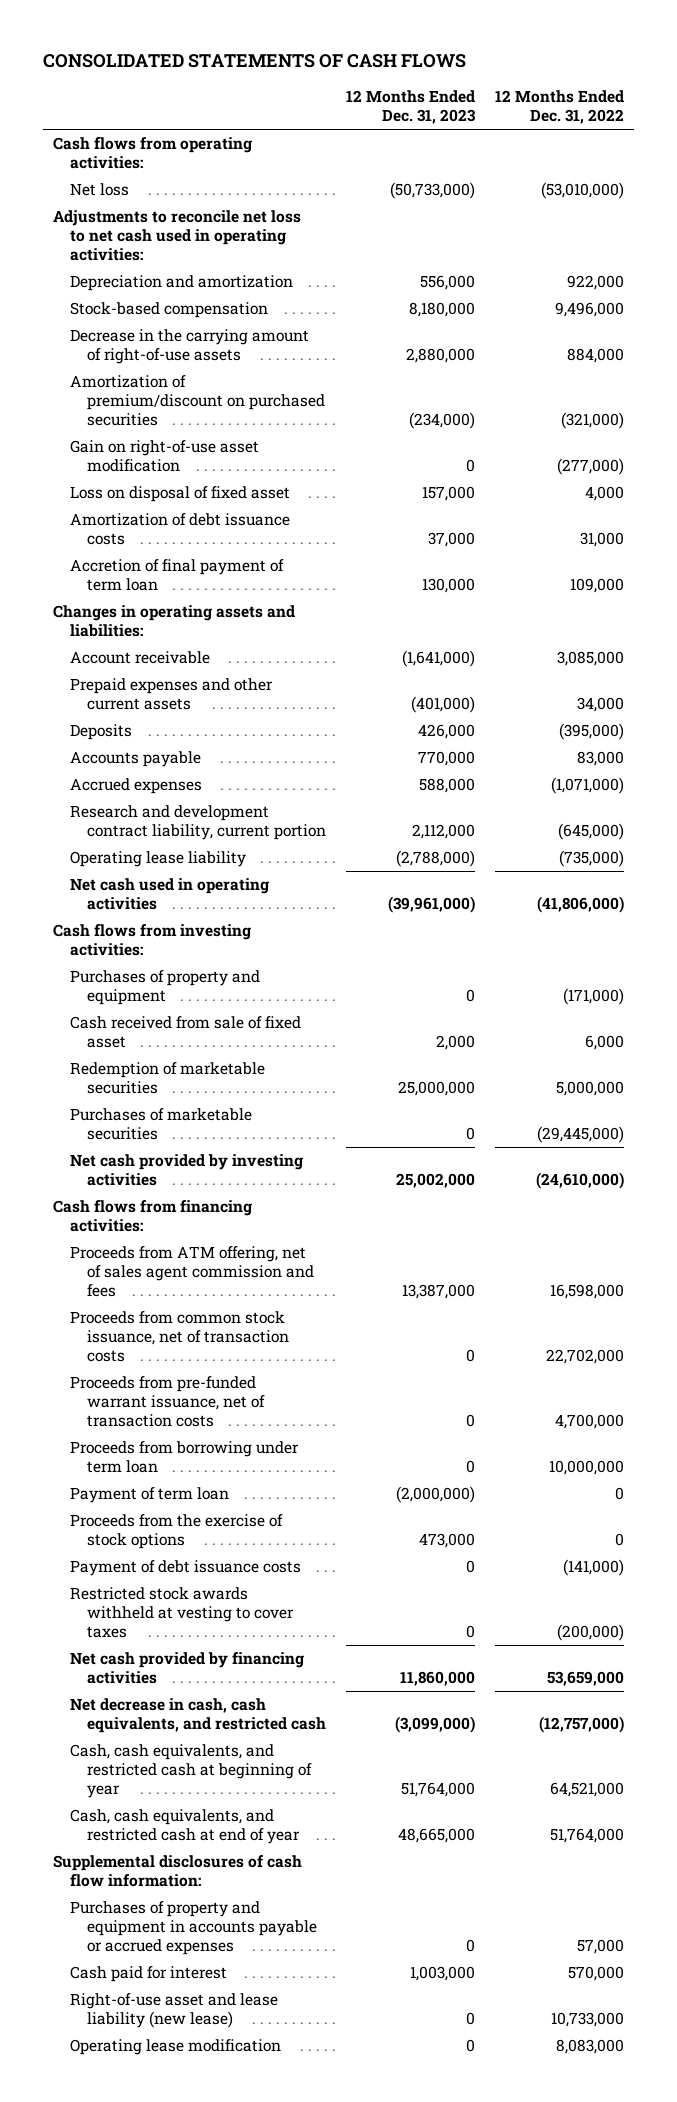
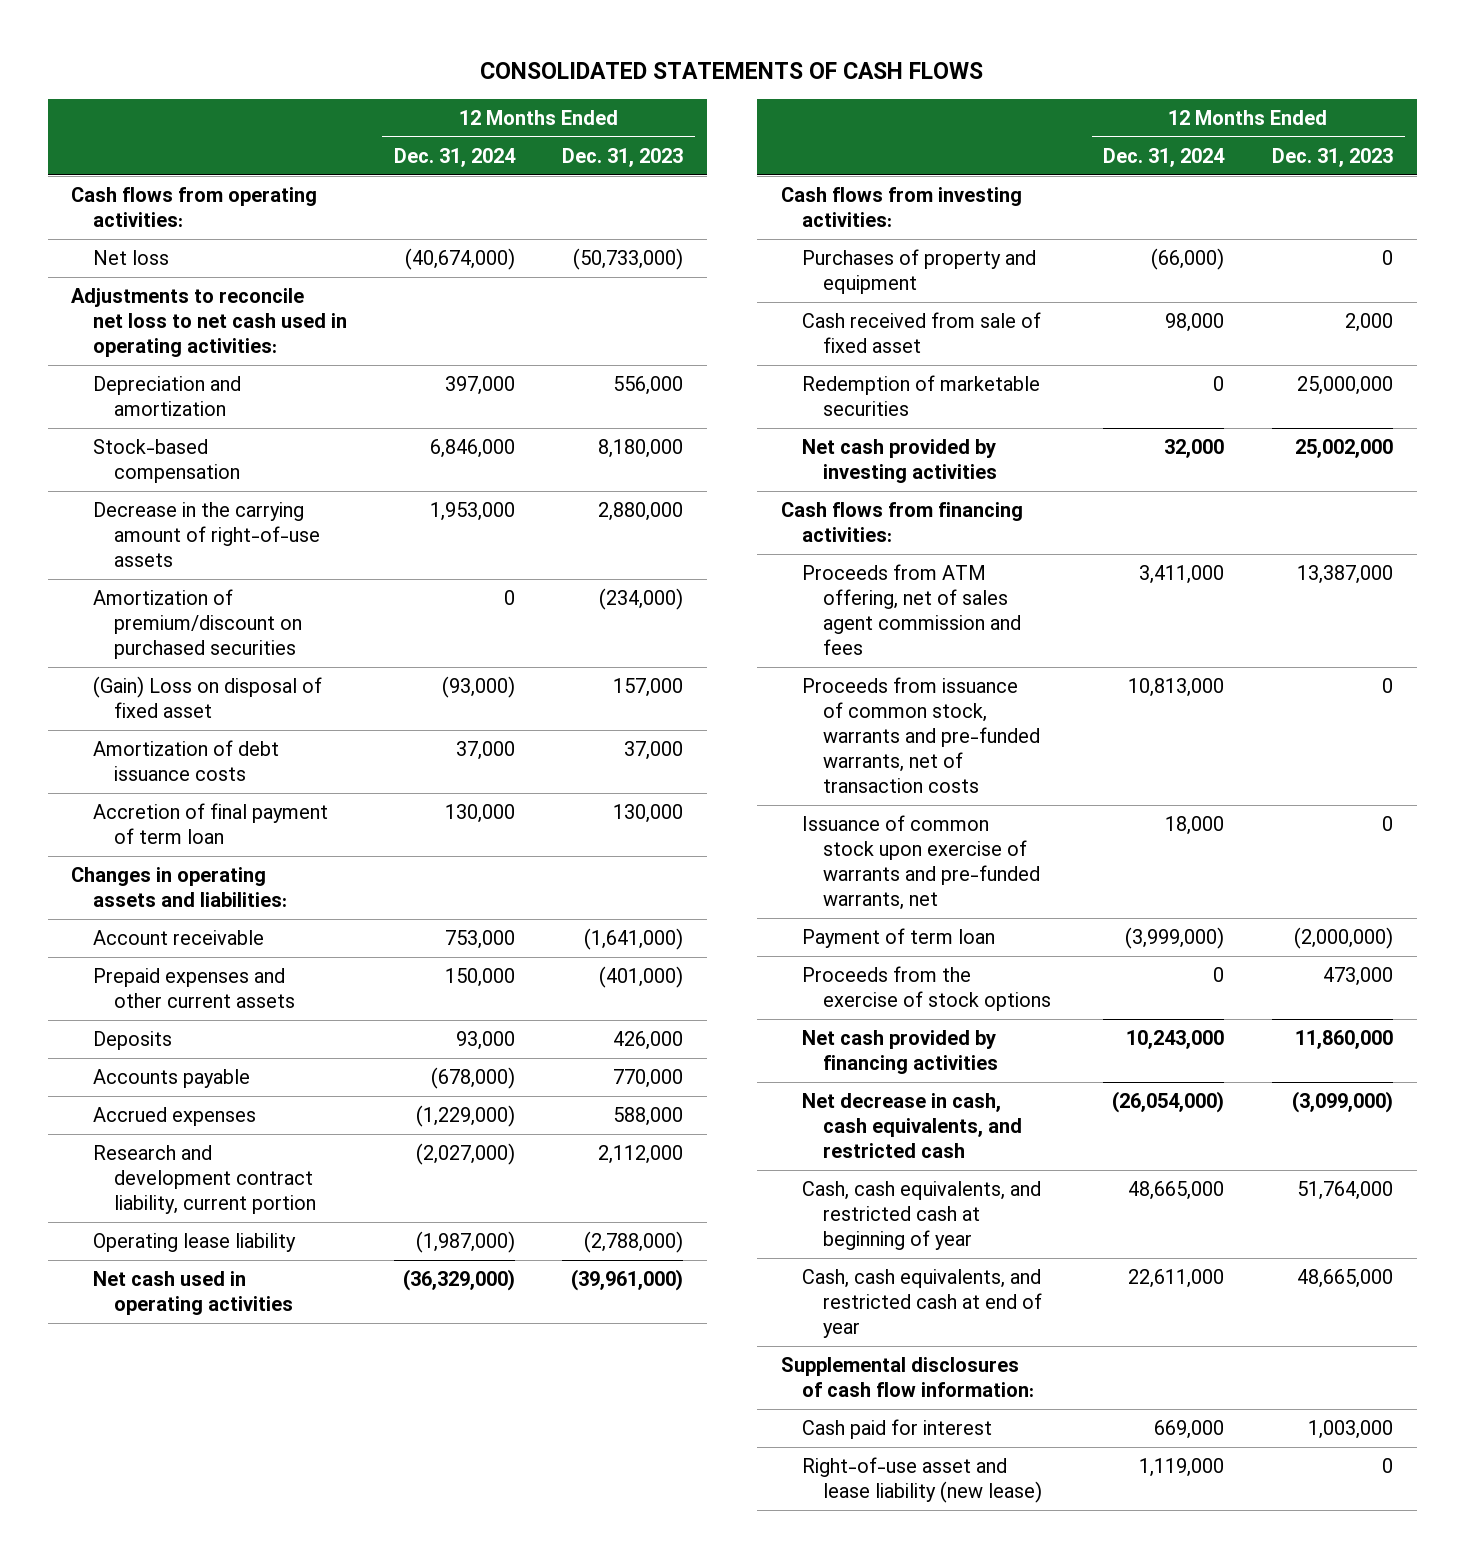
- | 12 Months Ended Dec. 31, 2023 | 12 Months Ended Dec. 31, 2022
+ | 12 Months Ended Dec. 31, 2024 | 12 Months Ended Dec. 31, 2023
- Gain on right-of-use asset modification | 0 | (277,000)
- Loss on disposal of fixed asset | 157,000 | 4,000
+ (Gain) Loss on disposal of fixed asset | (93,000) | 157,000
- Purchases of marketable securities | 0 | (29,445,000)
- Proceeds from common stock issuance, net of transaction costs | 0 | 22,702,000
- Proceeds from pre-funded warrant issuance, net of transaction costs | 0 | 4,700,000
- Proceeds from borrowing under term loan | 0 | 10,000,000
+ Proceeds from issuance of common stock, warrants and pre-funded warrants, net of transaction costs | 10,813,000 | 0
+ Issuance of common stock upon exercise of warrants and pre-funded warrants, net | 18,000 | 0
- Payment of debt issuance costs | 0 | (141,000)
- Restricted stock awards withheld at vesting to cover taxes | 0 | (200,000)
- Purchases of property and equipment in accounts payable or accrued expenses | 0 | 57,000
- Operating lease modification | 0 | 8,083,000

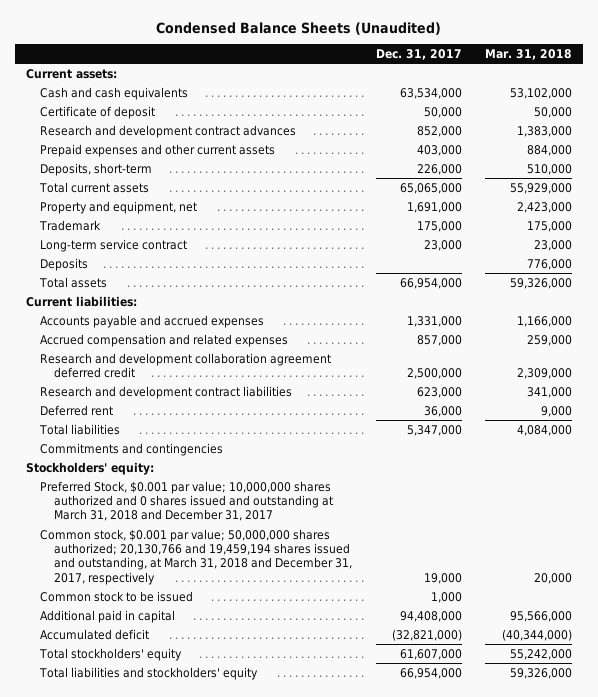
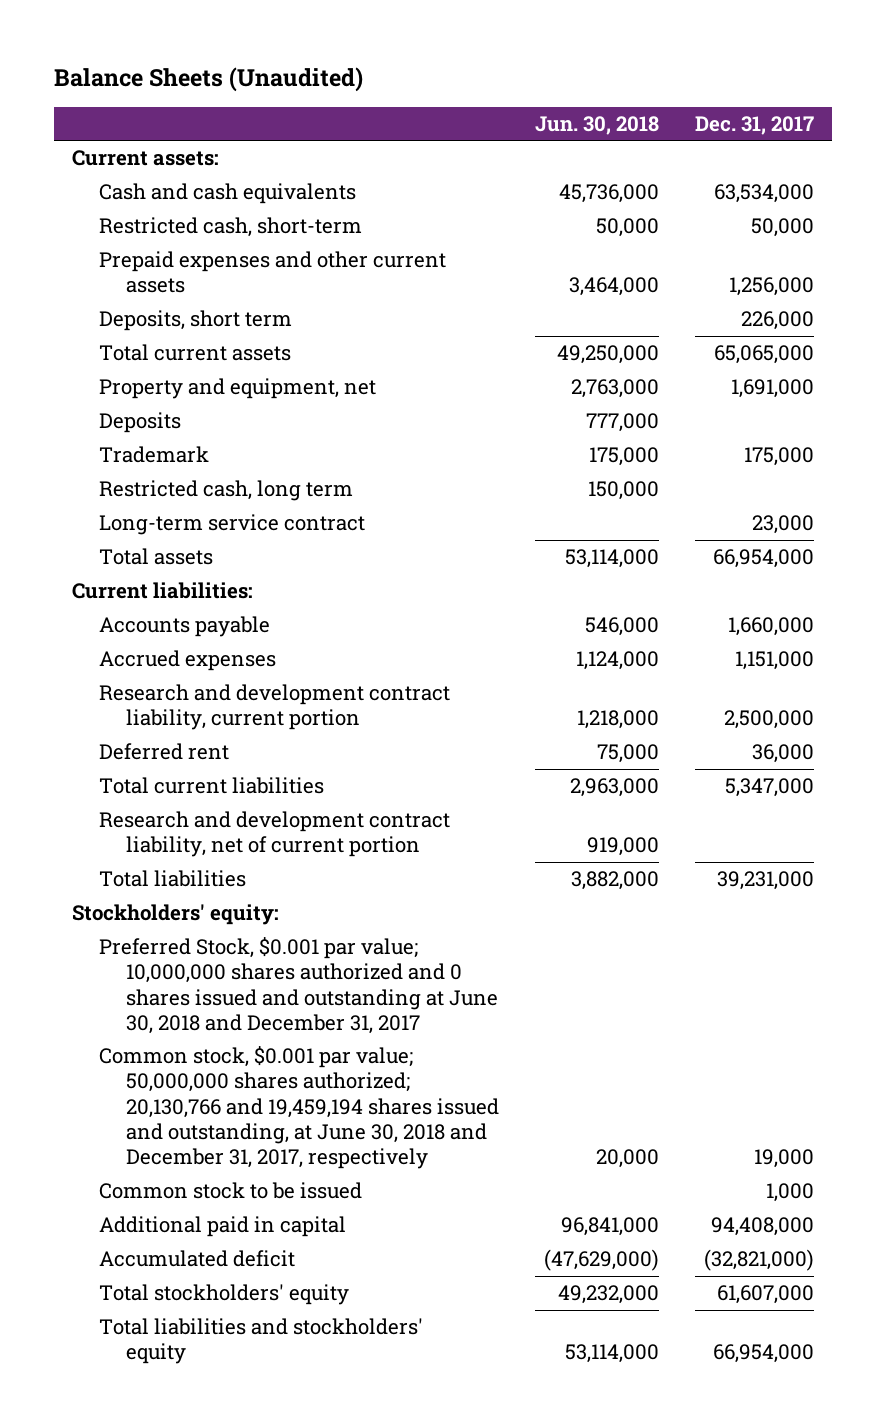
- Condensed Balance Sheets (Unaudited)
+ Balance Sheets (Unaudited)
- | Dec. 31, 2017 | Mar. 31, 2018
+ | Jun. 30, 2018 | Dec. 31, 2017
- Certificate of deposit | 50,000 | 50,000
- Research and development contract advances | 852,000 | 1,383,000
- Prepaid expenses and other current assets | 403,000 | 884,000
- Deposits, short-term | 226,000 | 510,000
+ Restricted cash, short-term | 50,000 | 50,000
+ Prepaid expenses and other current assets | 3,464,000 | 1,256,000
+ Deposits, short term | | 226,000
moved up: Deposits | 777,000 |
+ Restricted cash, long term | 150,000 |
- Accounts payable and accrued expenses | 1,331,000 | 1,166,000
- Accrued compensation and related expenses | 857,000 | 259,000
- Research and development collaboration agreement deferred credit | 2,500,000 | 2,309,000
- Research and development contract liabilities | 623,000 | 341,000
+ Accounts payable | 546,000 | 1,660,000
+ Accrued expenses | 1,124,000 | 1,151,000
+ Research and development contract liability, current portion | 1,218,000 | 2,500,000
- Total liabilities | 5,347,000 | 4,084,000
- Commitments and contingencies
+ Total current liabilities | 2,963,000 | 5,347,000
+ Research and development contract liability, net of current portion | 919,000 |
+ Total liabilities | 3,882,000 | 39,231,000
- Preferred Stock, $0.001 par value; 10,000,000 shares authorized and 0 shares issued and outstanding at March 31, 2018 and December 31, 2017
- Common stock, $0.001 par value; 50,000,000 shares authorized; 20,130,766 and 19,459,194 shares issued and outstanding, at March 31, 2018 and December 31, 2017, respectively | 19,000 | 20,000
+ Preferred Stock, $0.001 par value; 10,000,000 shares authorized and 0 shares issued and outstanding at June 30, 2018 and December 31, 2017
+ Common stock, $0.001 par value; 50,000,000 shares authorized; 20,130,766 and 19,459,194 shares issued and outstanding, at June 30, 2018 and December 31, 2017, respectively | 20,000 | 19,000

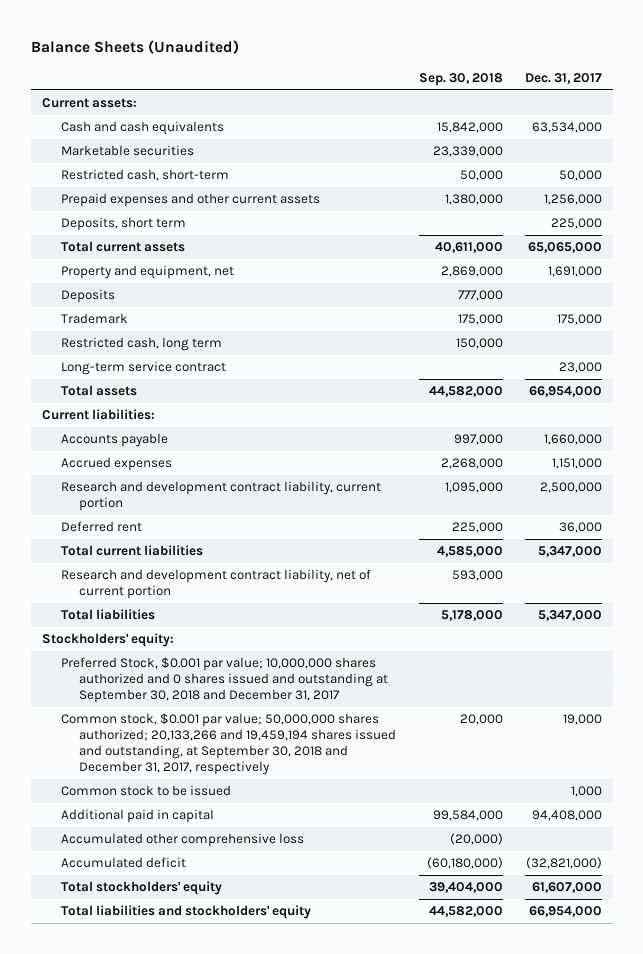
- | Jun. 30, 2018 | Dec. 31, 2017
+ | Sep. 30, 2018 | Dec. 31, 2017
+ Marketable securities | 23,339,000 |
- Deposits, short term | | 226,000
+ Deposits, short term | | 225,000
- Total liabilities | 3,882,000 | 39,231,000
+ Total liabilities | 5,178,000 | 5,347,000
- Preferred Stock, $0.001 par value; 10,000,000 shares authorized and 0 shares issued and outstanding at June 30, 2018 and December 31, 2017
- Common stock, $0.001 par value; 50,000,000 shares authorized; 20,130,766 and 19,459,194 shares issued and outstanding, at June 30, 2018 and December 31, 2017, respectively | 20,000 | 19,000
+ Preferred Stock, $0.001 par value; 10,000,000 shares authorized and 0 shares issued and outstanding at September 30, 2018 and December 31, 2017
+ Common stock, $0.001 par value; 50,000,000 shares authorized; 20,133,266 and 19,459,194 shares issued and outstanding, at September 30, 2018 and December 31, 2017, respectively | 20,000 | 19,000
+ Accumulated other comprehensive loss | (20,000) |

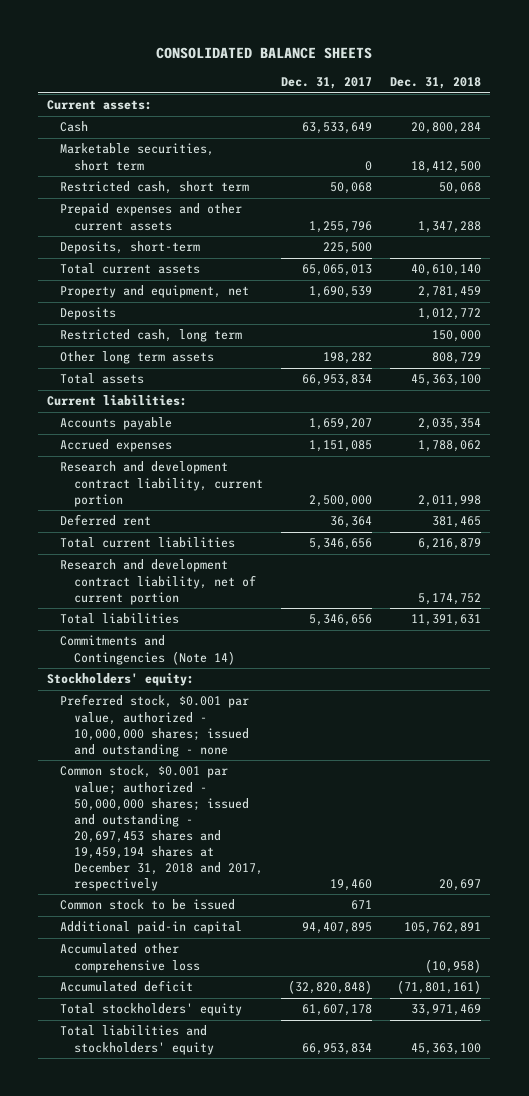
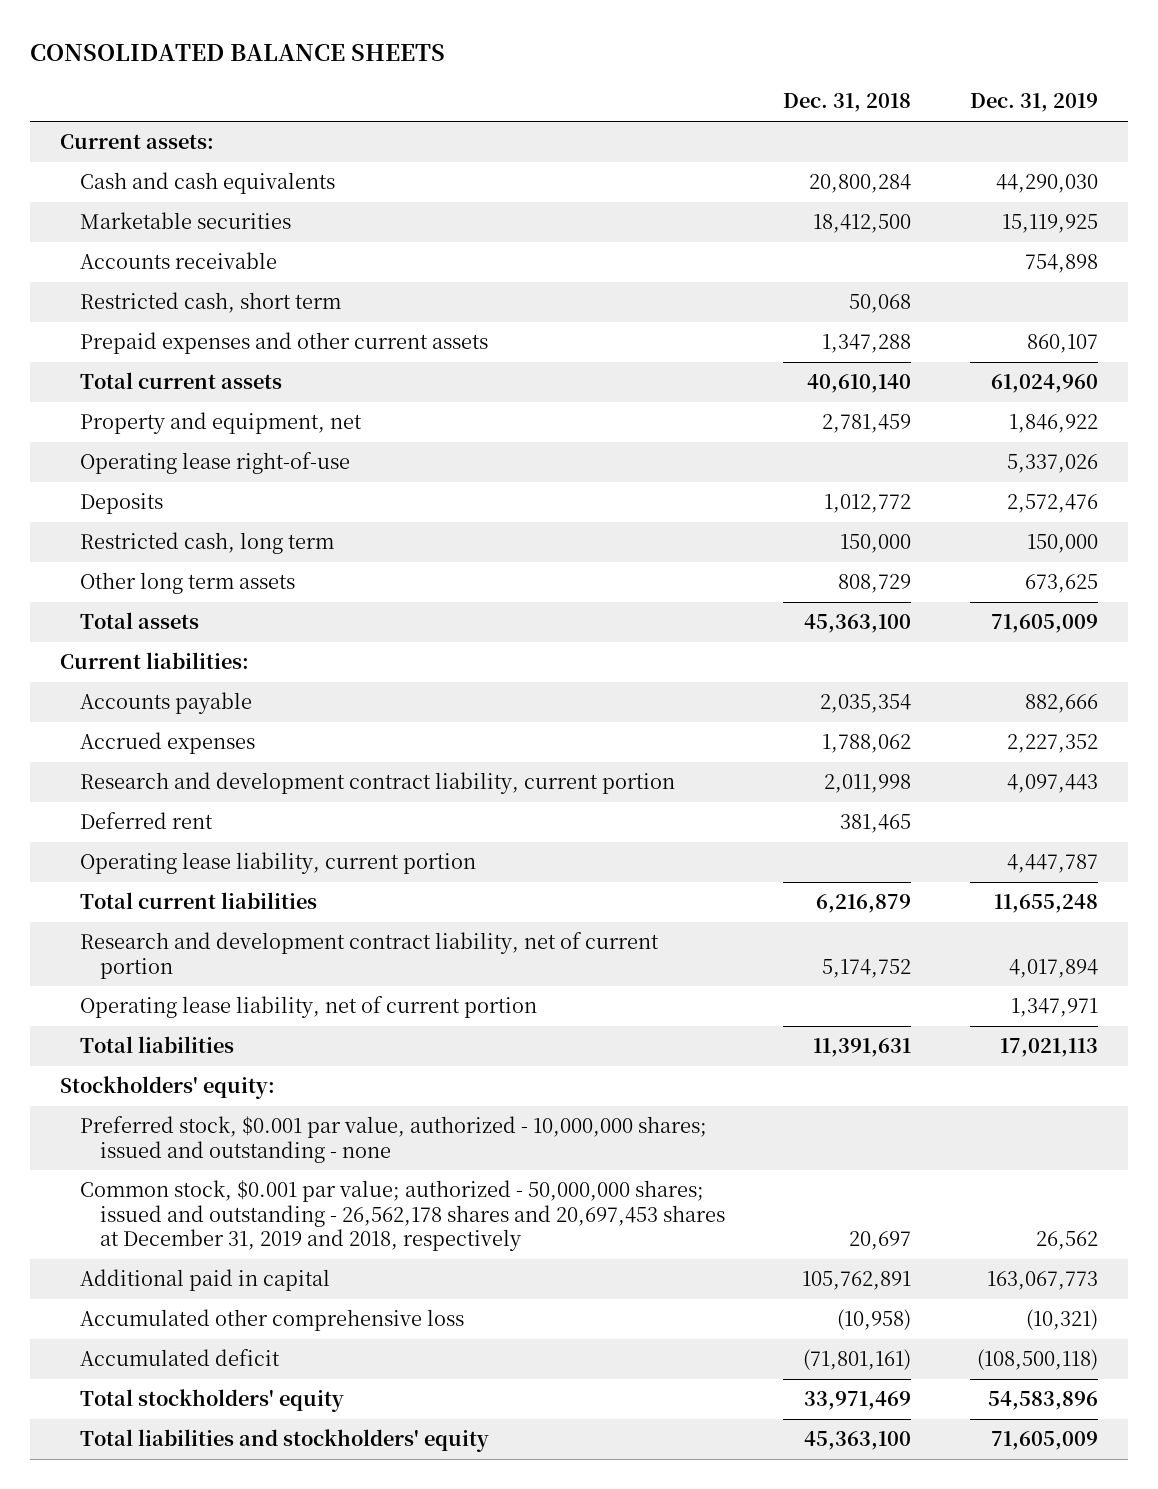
- | Dec. 31, 2017 | Dec. 31, 2018
+ | Dec. 31, 2018 | Dec. 31, 2019
- Cash | 63,533,649 | 20,800,284
- Marketable securities, short term | 0 | 18,412,500
+ Cash and cash equivalents | 20,800,284 | 44,290,030
+ Marketable securities | 18,412,500 | 15,119,925
+ Accounts receivable | | 754,898
- Deposits, short-term | 225,500 |
+ Operating lease right-of-use | | 5,337,026
+ Operating lease liability, current portion | | 4,447,787
+ Operating lease liability, net of current portion | | 1,347,971
- Commitments and Contingencies (Note 14)
- Common stock, $0.001 par value; authorized - 50,000,000 shares; issued and outstanding - 20,697,453 shares and 19,459,194 shares at December 31, 2018 and 2017, respectively | 19,460 | 20,697
- Common stock to be issued | 671 |
- Additional paid-in capital | 94,407,895 | 105,762,891
+ Common stock, $0.001 par value; authorized - 50,000,000 shares; issued and outstanding - 26,562,178 shares and 20,697,453 shares at December 31, 2019 and 2018, respectively | 20,697 | 26,562
+ Additional paid in capital | 105,762,891 | 163,067,773

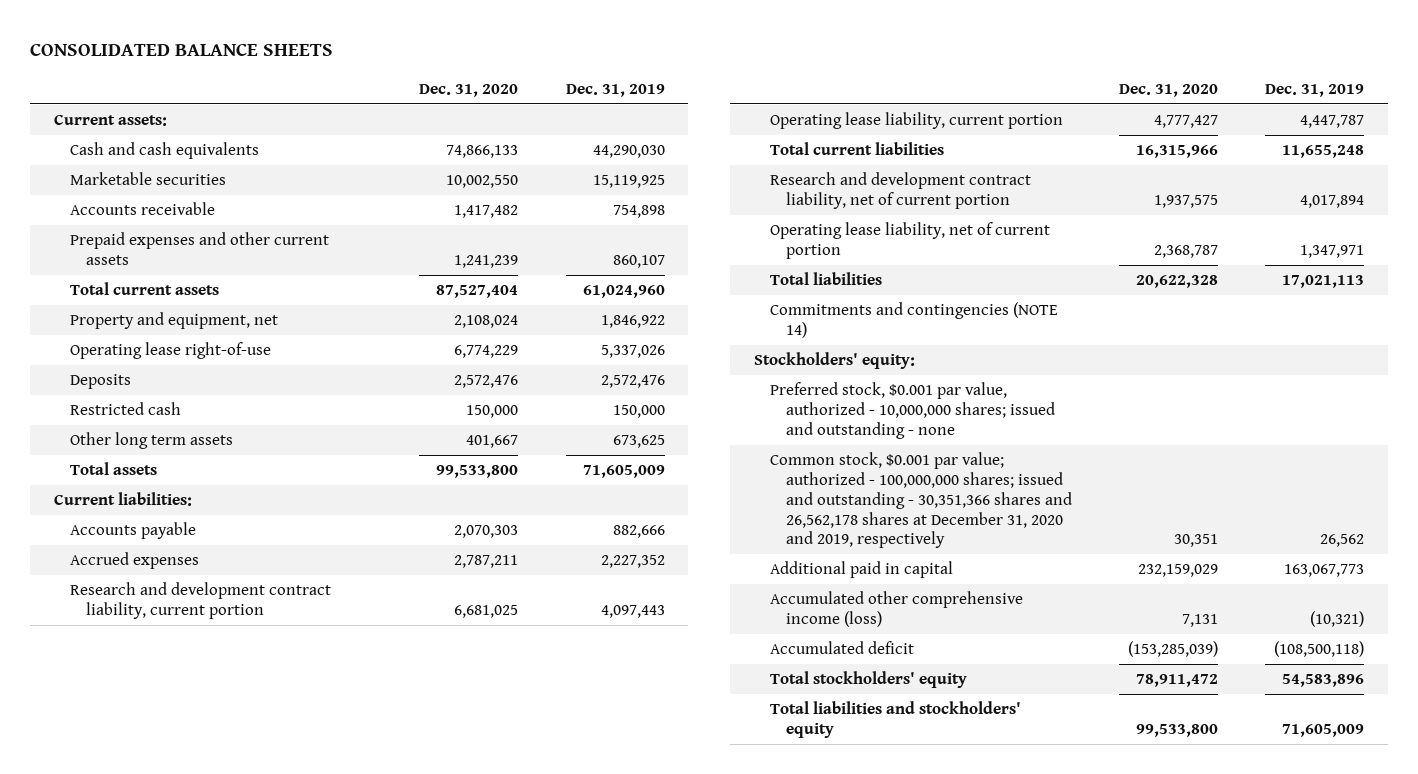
- | Dec. 31, 2018 | Dec. 31, 2019
+ | Dec. 31, 2020 | Dec. 31, 2019
- Restricted cash, short term | 50,068 |
- Restricted cash, long term | 150,000 | 150,000
+ Restricted cash | 150,000 | 150,000
- Deferred rent | 381,465 |
+ Commitments and contingencies (NOTE 14)
- Common stock, $0.001 par value; authorized - 50,000,000 shares; issued and outstanding - 26,562,178 shares and 20,697,453 shares at December 31, 2019 and 2018, respectively | 20,697 | 26,562
+ Common stock, $0.001 par value; authorized - 100,000,000 shares; issued and outstanding - 30,351,366 shares and 26,562,178 shares at December 31, 2020 and 2019, respectively | 30,351 | 26,562
- Accumulated other comprehensive loss | (10,958) | (10,321)
+ Accumulated other comprehensive income (loss) | 7,131 | (10,321)

